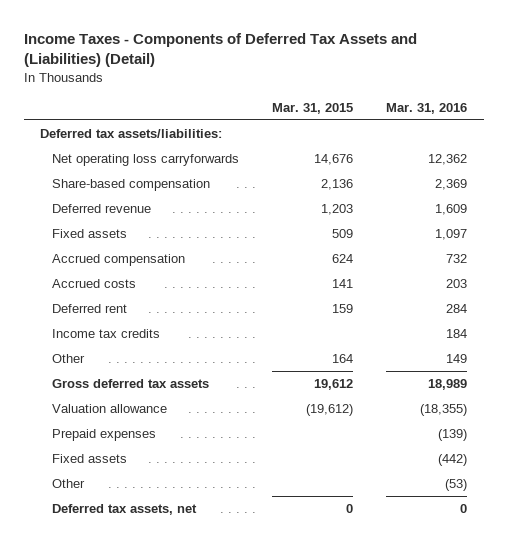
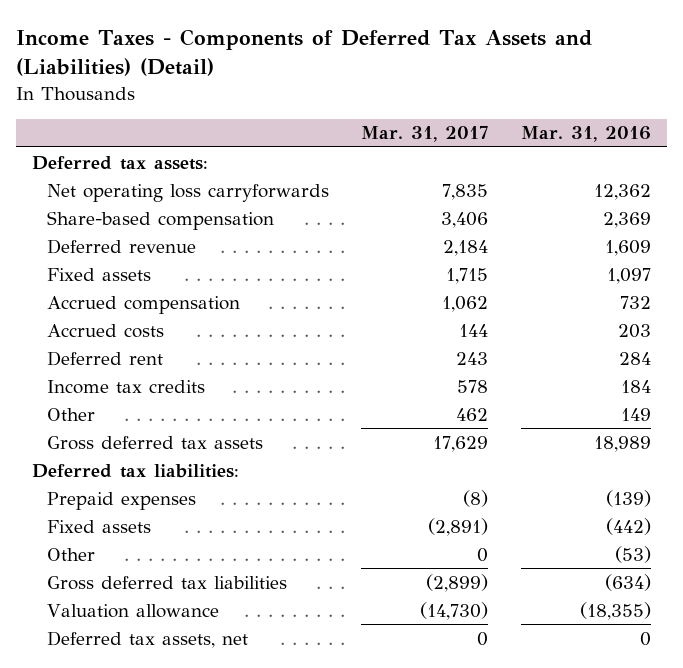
- | Mar. 31, 2015 | Mar. 31, 2016
+ | Mar. 31, 2017 | Mar. 31, 2016
- Deferred tax assets/liabilities:
+ Deferred tax assets:
+ Deferred tax liabilities:
+ Gross deferred tax liabilities | (2,899) | (634)
moved down: Valuation allowance | (14,730) | (18,355)

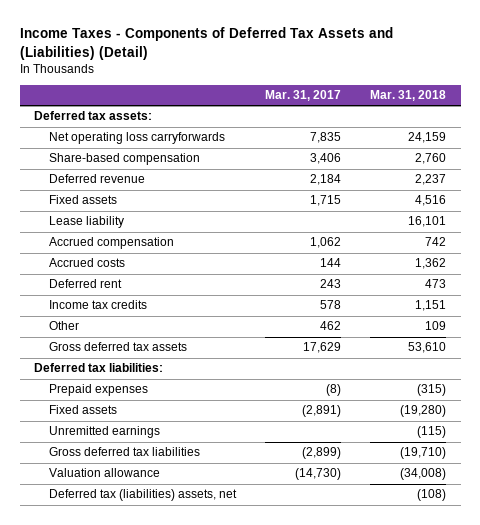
- | Mar. 31, 2017 | Mar. 31, 2016
+ | Mar. 31, 2017 | Mar. 31, 2018
+ Lease liability | | 16,101
- Other | 0 | (53)
+ Unremitted earnings | | (115)
- Deferred tax assets, net | 0 | 0
+ Deferred tax (liabilities) assets, net | | (108)

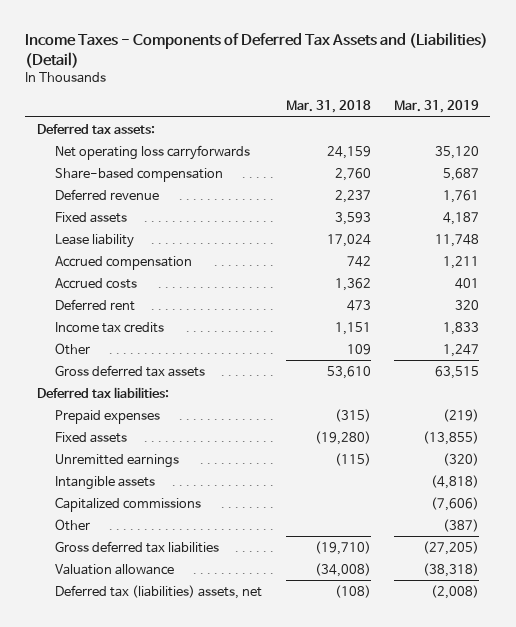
- | Mar. 31, 2017 | Mar. 31, 2018
+ | Mar. 31, 2018 | Mar. 31, 2019
- Fixed assets | 1,715 | 4,516
- Lease liability | | 16,101
+ Fixed assets | 3,593 | 4,187
+ Lease liability | 17,024 | 11,748
+ Intangible assets | | (4,818)
+ Capitalized commissions | | (7,606)
+ Other | | (387)

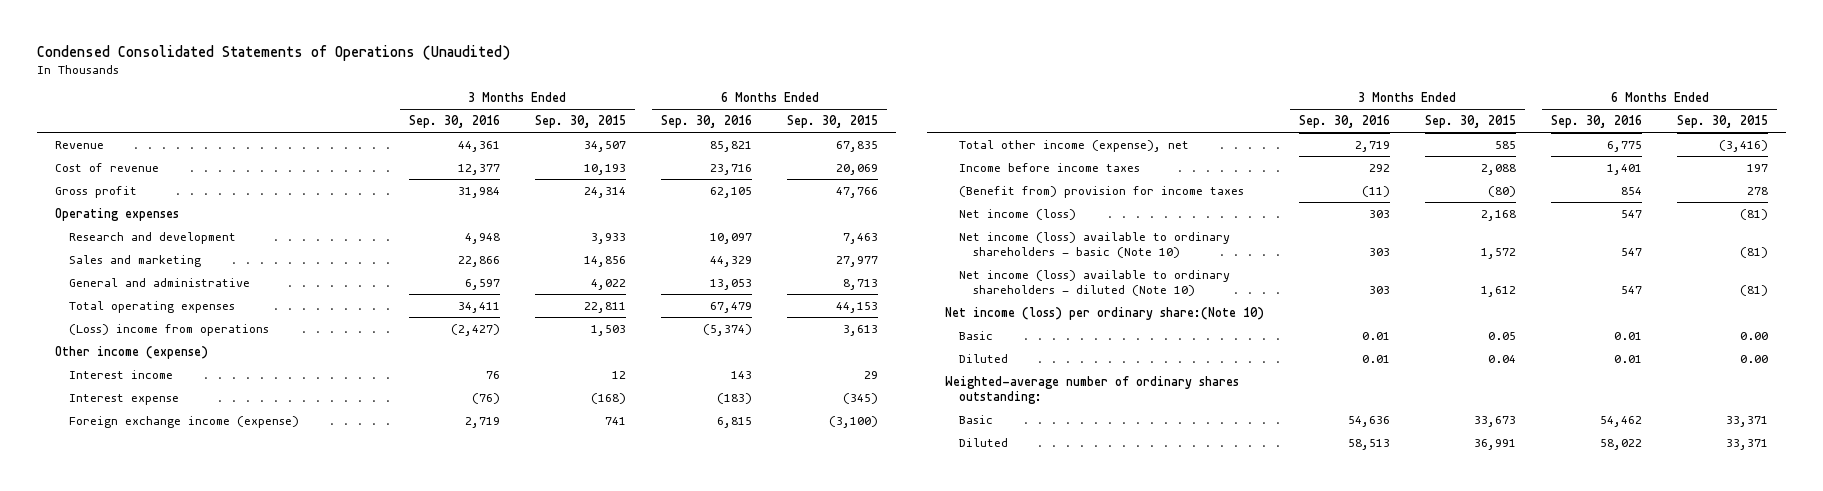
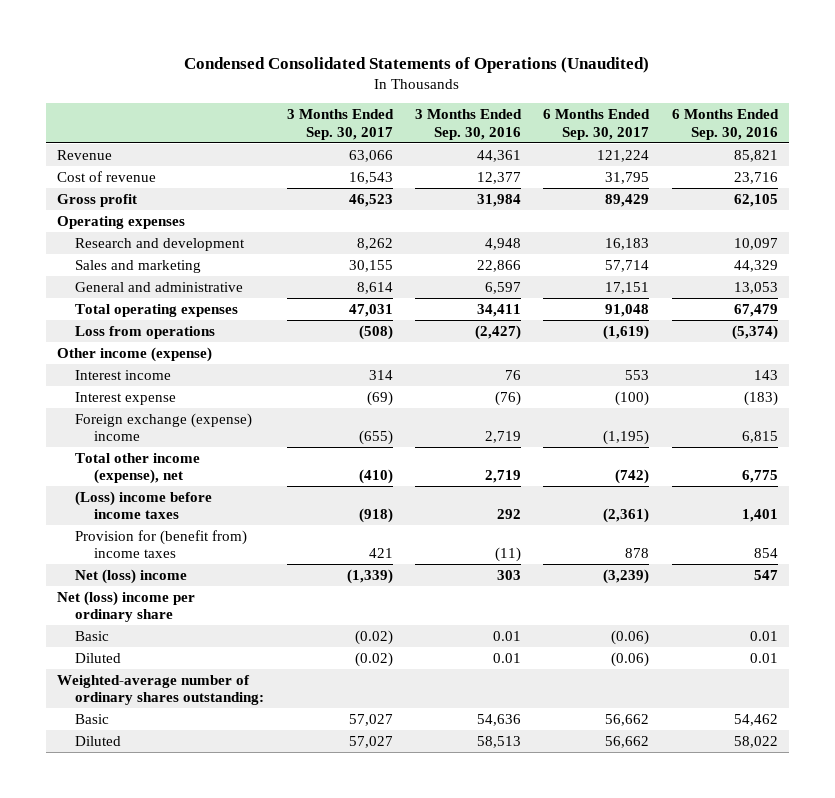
- | 3 Months Ended Sep. 30, 2016 | 3 Months Ended Sep. 30, 2015 | 6 Months Ended Sep. 30, 2016 | 6 Months Ended Sep. 30, 2015
+ | 3 Months Ended Sep. 30, 2017 | 3 Months Ended Sep. 30, 2016 | 6 Months Ended Sep. 30, 2017 | 6 Months Ended Sep. 30, 2016
- (Loss) income from operations | (2,427) | 1,503 | (5,374) | 3,613
+ Loss from operations | (508) | (2,427) | (1,619) | (5,374)
- Foreign exchange income (expense) | 2,719 | 741 | 6,815 | (3,100)
+ Foreign exchange (expense) income | (655) | 2,719 | (1,195) | 6,815
- Income before income taxes | 292 | 2,088 | 1,401 | 197
- (Benefit from) provision for income taxes | (11) | (80) | 854 | 278
- Net income (loss) | 303 | 2,168 | 547 | (81)
- Net income (loss) available to ordinary shareholders - basic (Note 10) | 303 | 1,572 | 547 | (81)
- Net income (loss) available to ordinary shareholders - diluted (Note 10) | 303 | 1,612 | 547 | (81)
- Net income (loss) per ordinary share:(Note 10)
+ (Loss) income before income taxes | (918) | 292 | (2,361) | 1,401
+ Provision for (benefit from) income taxes | 421 | (11) | 878 | 854
+ Net (loss) income | (1,339) | 303 | (3,239) | 547
+ Net (loss) income per ordinary share

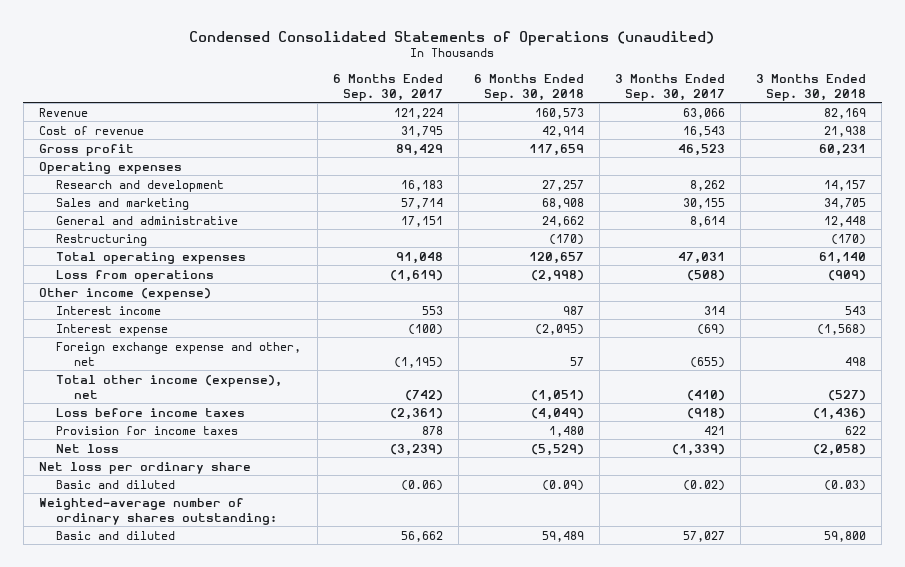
- Condensed Consolidated Statements of Operations (Unaudited)
+ Condensed Consolidated Statements of Operations (unaudited)
- | 3 Months Ended Sep. 30, 2017 | 3 Months Ended Sep. 30, 2016 | 6 Months Ended Sep. 30, 2017 | 6 Months Ended Sep. 30, 2016
+ | 6 Months Ended Sep. 30, 2017 | 6 Months Ended Sep. 30, 2018 | 3 Months Ended Sep. 30, 2017 | 3 Months Ended Sep. 30, 2018
+ Restructuring | | (170) | | (170)
- Foreign exchange (expense) income | (655) | 2,719 | (1,195) | 6,815
+ Foreign exchange expense and other, net | (1,195) | 57 | (655) | 498
- (Loss) income before income taxes | (918) | 292 | (2,361) | 1,401
- Provision for (benefit from) income taxes | 421 | (11) | 878 | 854
- Net (loss) income | (1,339) | 303 | (3,239) | 547
- Net (loss) income per ordinary share
- Basic | (0.02) | 0.01 | (0.06) | 0.01
- Diluted | (0.02) | 0.01 | (0.06) | 0.01
+ Loss before income taxes | (2,361) | (4,049) | (918) | (1,436)
+ Provision for income taxes | 878 | 1,480 | 421 | 622
+ Net loss | (3,239) | (5,529) | (1,339) | (2,058)
+ Net loss per ordinary share
+ Basic and diluted | (0.06) | (0.09) | (0.02) | (0.03)
- Basic | 57,027 | 54,636 | 56,662 | 54,462
- Diluted | 57,027 | 58,513 | 56,662 | 58,022
+ Basic and diluted | 56,662 | 59,489 | 57,027 | 59,800

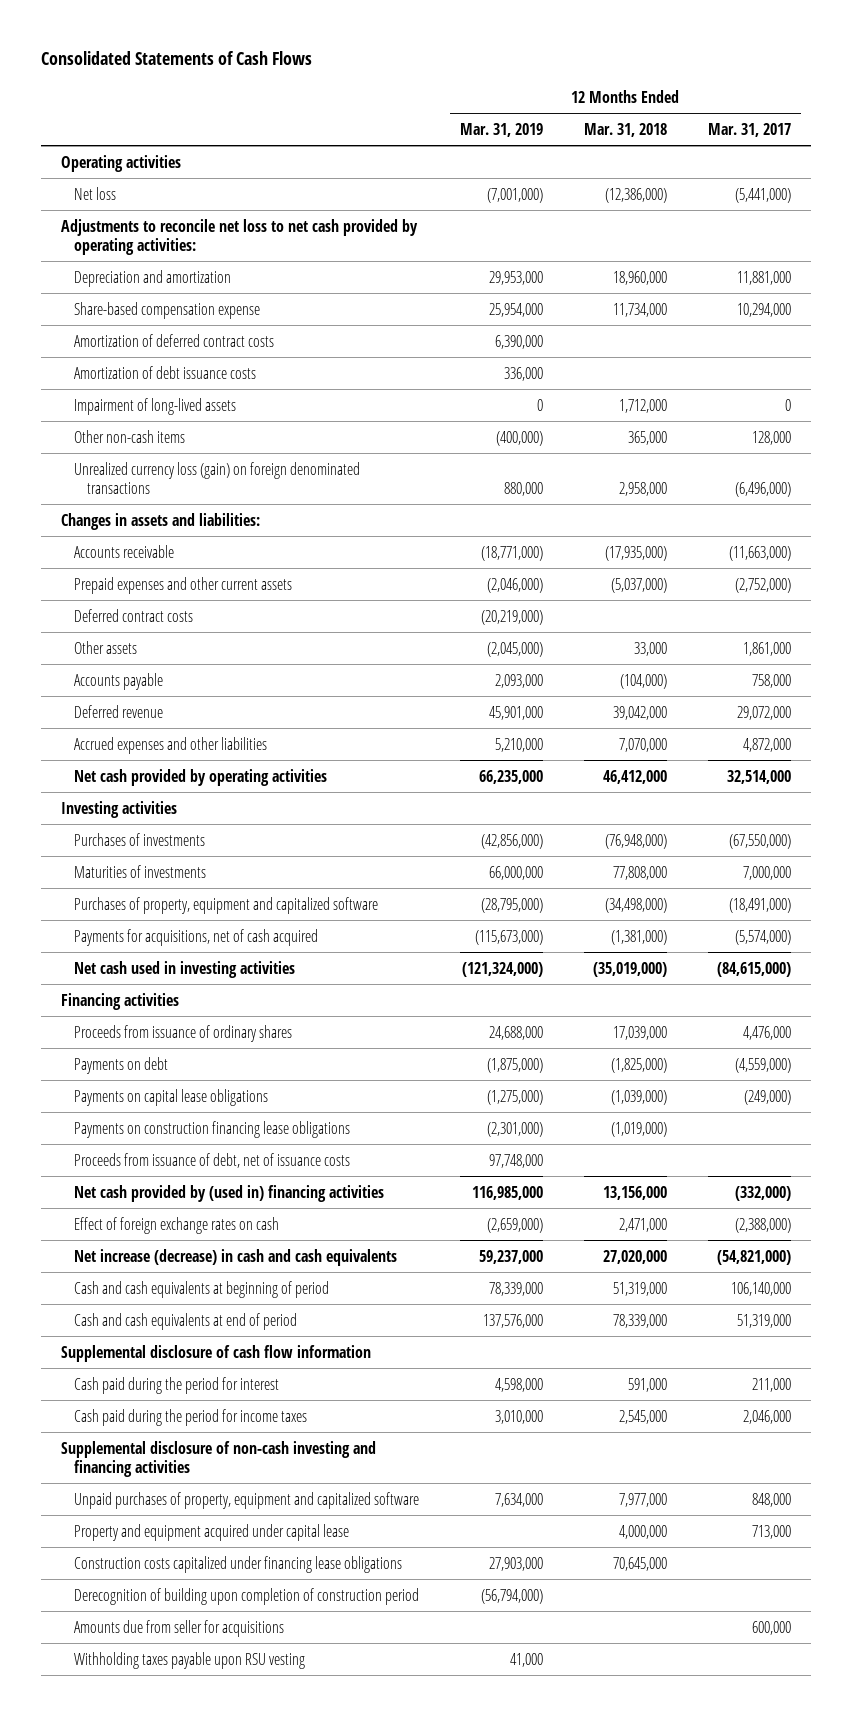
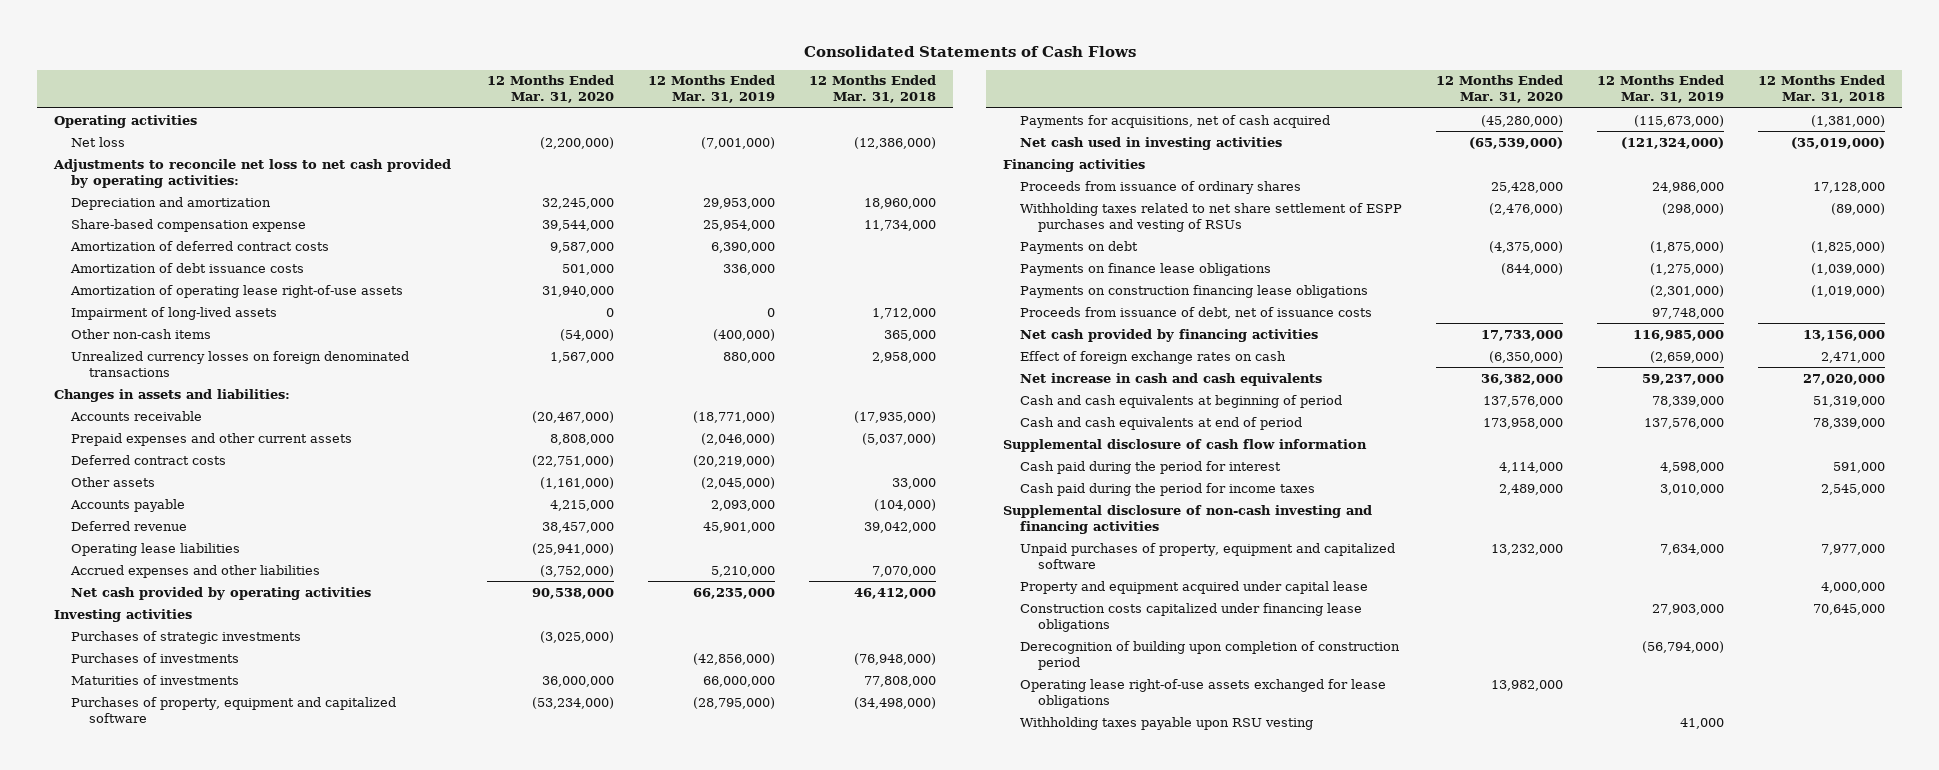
- | 12 Months Ended Mar. 31, 2019 | 12 Months Ended Mar. 31, 2018 | 12 Months Ended Mar. 31, 2017
+ | 12 Months Ended Mar. 31, 2020 | 12 Months Ended Mar. 31, 2019 | 12 Months Ended Mar. 31, 2018
+ Amortization of operating lease right-of-use assets | 31,940,000 | |
- Unrealized currency loss (gain) on foreign denominated transactions | 880,000 | 2,958,000 | (6,496,000)
+ Unrealized currency losses on foreign denominated transactions | 1,567,000 | 880,000 | 2,958,000
+ Operating lease liabilities | (25,941,000) | |
+ Purchases of strategic investments | (3,025,000) | |
- Proceeds from issuance of ordinary shares | 24,688,000 | 17,039,000 | 4,476,000
+ Proceeds from issuance of ordinary shares | 25,428,000 | 24,986,000 | 17,128,000
+ Withholding taxes related to net share settlement of ESPP purchases and vesting of RSUs | (2,476,000) | (298,000) | (89,000)
- Payments on capital lease obligations | (1,275,000) | (1,039,000) | (249,000)
+ Payments on finance lease obligations | (844,000) | (1,275,000) | (1,039,000)
- Net cash provided by (used in) financing activities | 116,985,000 | 13,156,000 | (332,000)
+ Net cash provided by financing activities | 17,733,000 | 116,985,000 | 13,156,000
- Net increase (decrease) in cash and cash equivalents | 59,237,000 | 27,020,000 | (54,821,000)
+ Net increase in cash and cash equivalents | 36,382,000 | 59,237,000 | 27,020,000
- Amounts due from seller for acquisitions | | | 600,000
+ Operating lease right-of-use assets exchanged for lease obligations | 13,982,000 | |

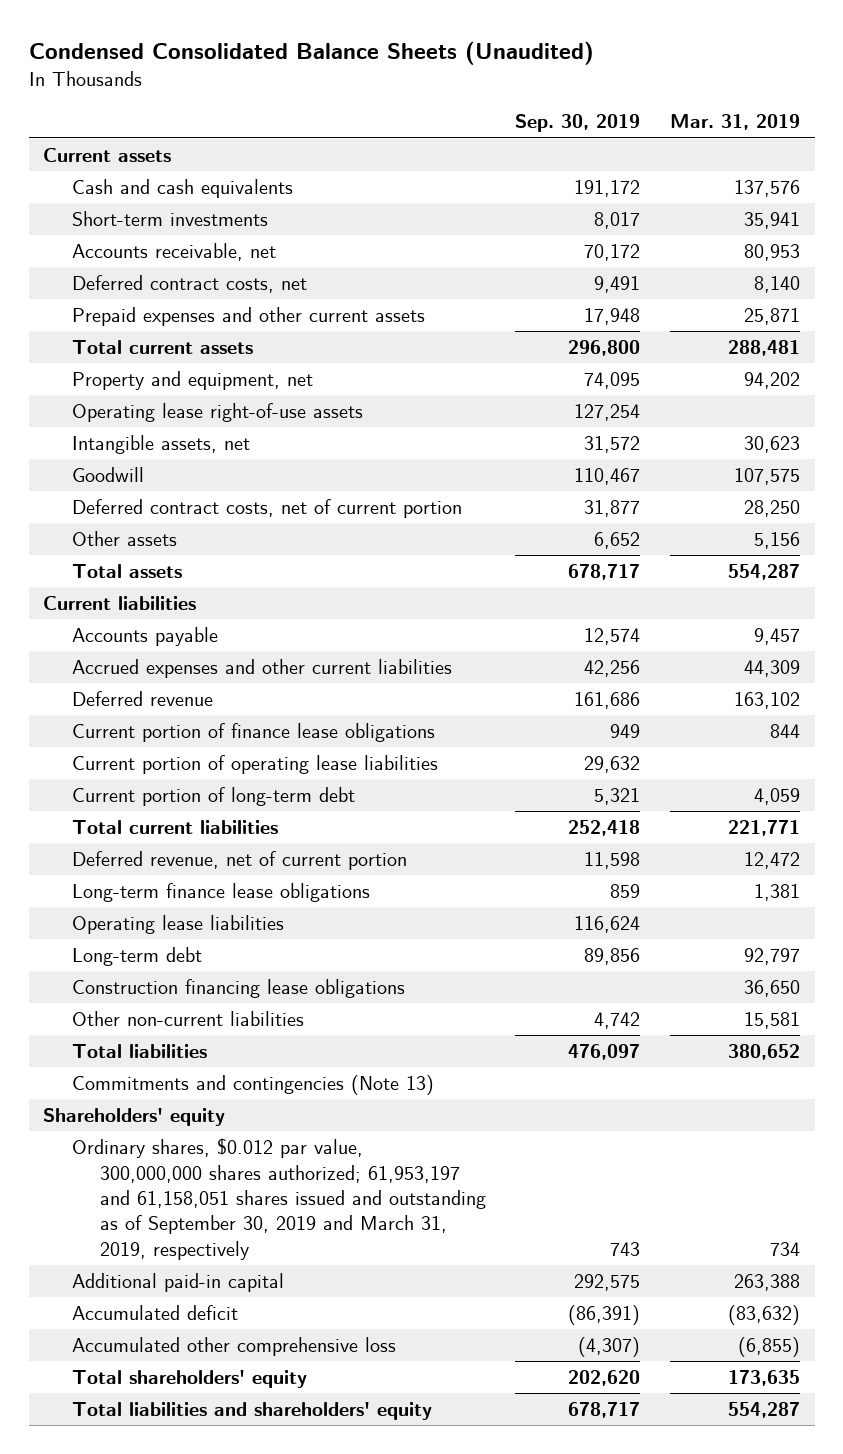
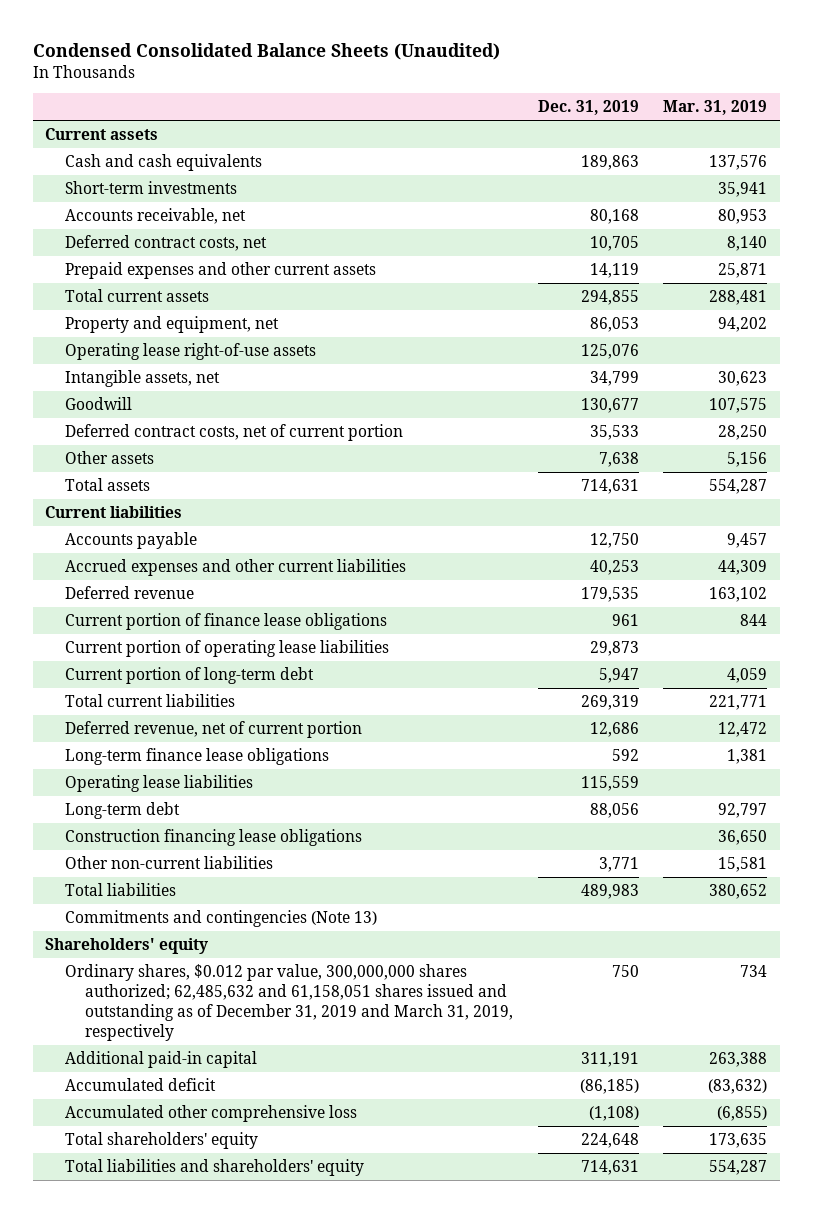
- | Sep. 30, 2019 | Mar. 31, 2019
+ | Dec. 31, 2019 | Mar. 31, 2019
- Ordinary shares, $0.012 par value, 300,000,000 shares authorized; 61,953,197 and 61,158,051 shares issued and outstanding as of September 30, 2019 and March 31, 2019, respectively | 743 | 734
+ Ordinary shares, $0.012 par value, 300,000,000 shares authorized; 62,485,632 and 61,158,051 shares issued and outstanding as of December 31, 2019 and March 31, 2019, respectively | 750 | 734

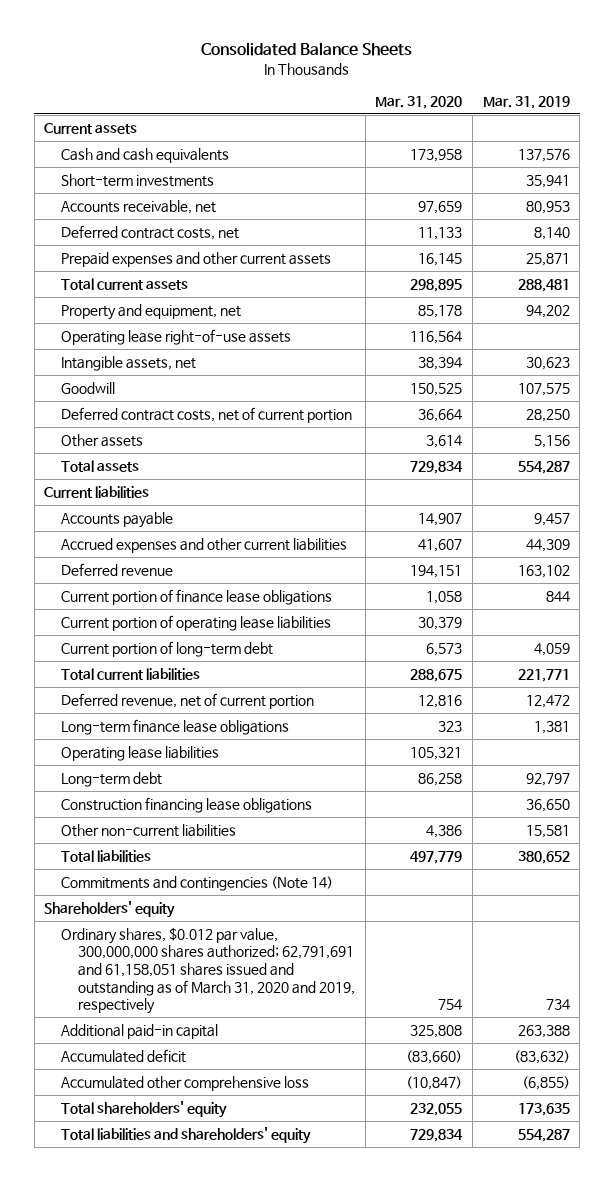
- Condensed Consolidated Balance Sheets (Unaudited)
+ Consolidated Balance Sheets
- | Dec. 31, 2019 | Mar. 31, 2019
+ | Mar. 31, 2020 | Mar. 31, 2019
- Commitments and contingencies (Note 13)
+ Commitments and contingencies (Note 14)
- Ordinary shares, $0.012 par value, 300,000,000 shares authorized; 62,485,632 and 61,158,051 shares issued and outstanding as of December 31, 2019 and March 31, 2019, respectively | 750 | 734
+ Ordinary shares, $0.012 par value, 300,000,000 shares authorized; 62,791,691 and 61,158,051 shares issued and outstanding as of March 31, 2020 and 2019, respectively | 754 | 734

